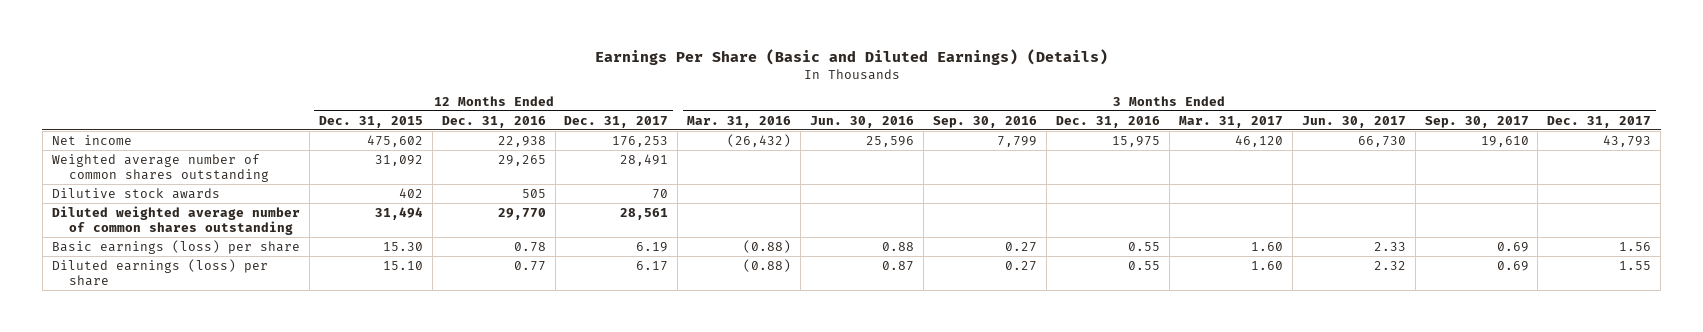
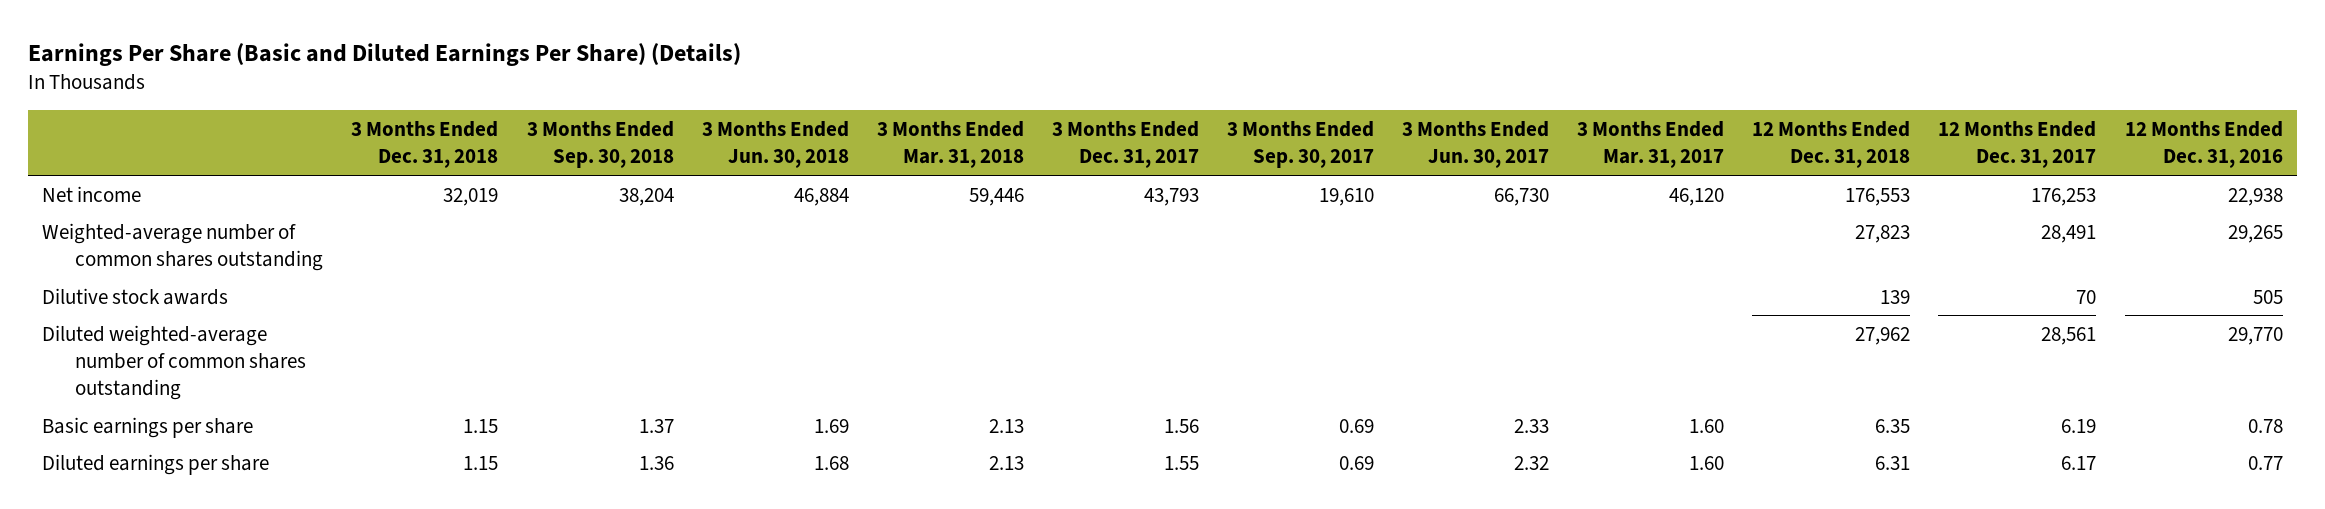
- Earnings Per Share (Basic and Diluted Earnings) (Details)
+ Earnings Per Share (Basic and Diluted Earnings Per Share) (Details)
- | 12 Months Ended Dec. 31, 2015 | 12 Months Ended Dec. 31, 2016 | 12 Months Ended Dec. 31, 2017 | 3 Months Ended Mar. 31, 2016 | 3 Months Ended Jun. 30, 2016 | 3 Months Ended Sep. 30, 2016 | 3 Months Ended Dec. 31, 2016 | 3 Months Ended Mar. 31, 2017 | 3 Months Ended Jun. 30, 2017 | 3 Months Ended Sep. 30, 2017 | 3 Months Ended Dec. 31, 2017
+ | 3 Months Ended Dec. 31, 2018 | 3 Months Ended Sep. 30, 2018 | 3 Months Ended Jun. 30, 2018 | 3 Months Ended Mar. 31, 2018 | 3 Months Ended Dec. 31, 2017 | 3 Months Ended Sep. 30, 2017 | 3 Months Ended Jun. 30, 2017 | 3 Months Ended Mar. 31, 2017 | 12 Months Ended Dec. 31, 2018 | 12 Months Ended Dec. 31, 2017 | 12 Months Ended Dec. 31, 2016
- Weighted average number of common shares outstanding | 31,092 | 29,265 | 28,491 | | | | | | | |
+ Weighted-average number of common shares outstanding | | | | | | | | | 27,823 | 28,491 | 29,265
- Diluted weighted average number of common shares outstanding | 31,494 | 29,770 | 28,561 | | | | | | | |
- Basic earnings (loss) per share | 15.30 | 0.78 | 6.19 | (0.88) | 0.88 | 0.27 | 0.55 | 1.60 | 2.33 | 0.69 | 1.56
- Diluted earnings (loss) per share | 15.10 | 0.77 | 6.17 | (0.88) | 0.87 | 0.27 | 0.55 | 1.60 | 2.32 | 0.69 | 1.55
+ Diluted weighted-average number of common shares outstanding | | | | | | | | | 27,962 | 28,561 | 29,770
+ Basic earnings per share | 1.15 | 1.37 | 1.69 | 2.13 | 1.56 | 0.69 | 2.33 | 1.60 | 6.35 | 6.19 | 0.78
+ Diluted earnings per share | 1.15 | 1.36 | 1.68 | 2.13 | 1.55 | 0.69 | 2.32 | 1.60 | 6.31 | 6.17 | 0.77

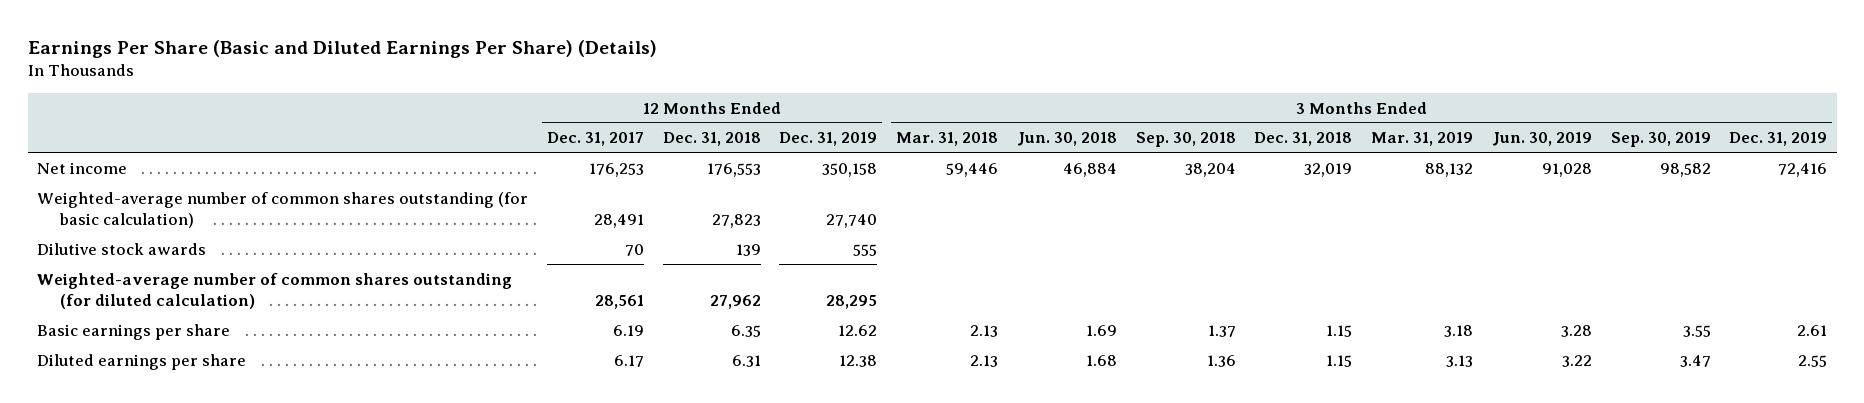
- | 3 Months Ended Dec. 31, 2018 | 3 Months Ended Sep. 30, 2018 | 3 Months Ended Jun. 30, 2018 | 3 Months Ended Mar. 31, 2018 | 3 Months Ended Dec. 31, 2017 | 3 Months Ended Sep. 30, 2017 | 3 Months Ended Jun. 30, 2017 | 3 Months Ended Mar. 31, 2017 | 12 Months Ended Dec. 31, 2018 | 12 Months Ended Dec. 31, 2017 | 12 Months Ended Dec. 31, 2016
+ | 12 Months Ended Dec. 31, 2017 | 12 Months Ended Dec. 31, 2018 | 12 Months Ended Dec. 31, 2019 | 3 Months Ended Mar. 31, 2018 | 3 Months Ended Jun. 30, 2018 | 3 Months Ended Sep. 30, 2018 | 3 Months Ended Dec. 31, 2018 | 3 Months Ended Mar. 31, 2019 | 3 Months Ended Jun. 30, 2019 | 3 Months Ended Sep. 30, 2019 | 3 Months Ended Dec. 31, 2019
- Weighted-average number of common shares outstanding | | | | | | | | | 27,823 | 28,491 | 29,265
+ Weighted-average number of common shares outstanding (for basic calculation) | 28,491 | 27,823 | 27,740 | | | | | | | |
- Diluted weighted-average number of common shares outstanding | | | | | | | | | 27,962 | 28,561 | 29,770
+ Weighted-average number of common shares outstanding (for diluted calculation) | 28,561 | 27,962 | 28,295 | | | | | | | |

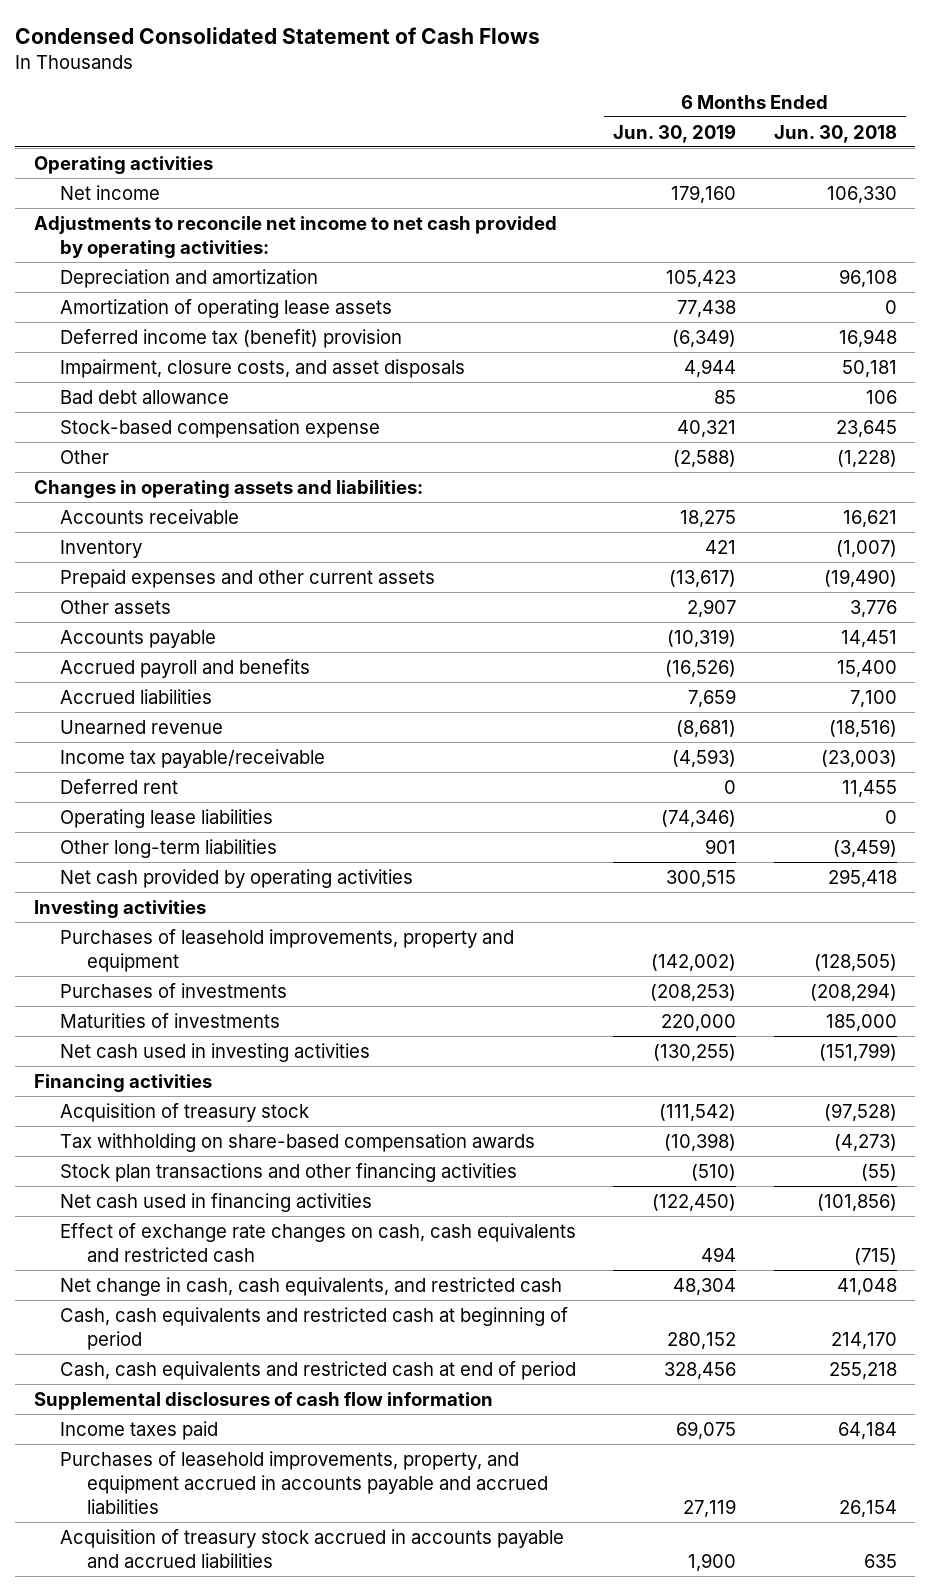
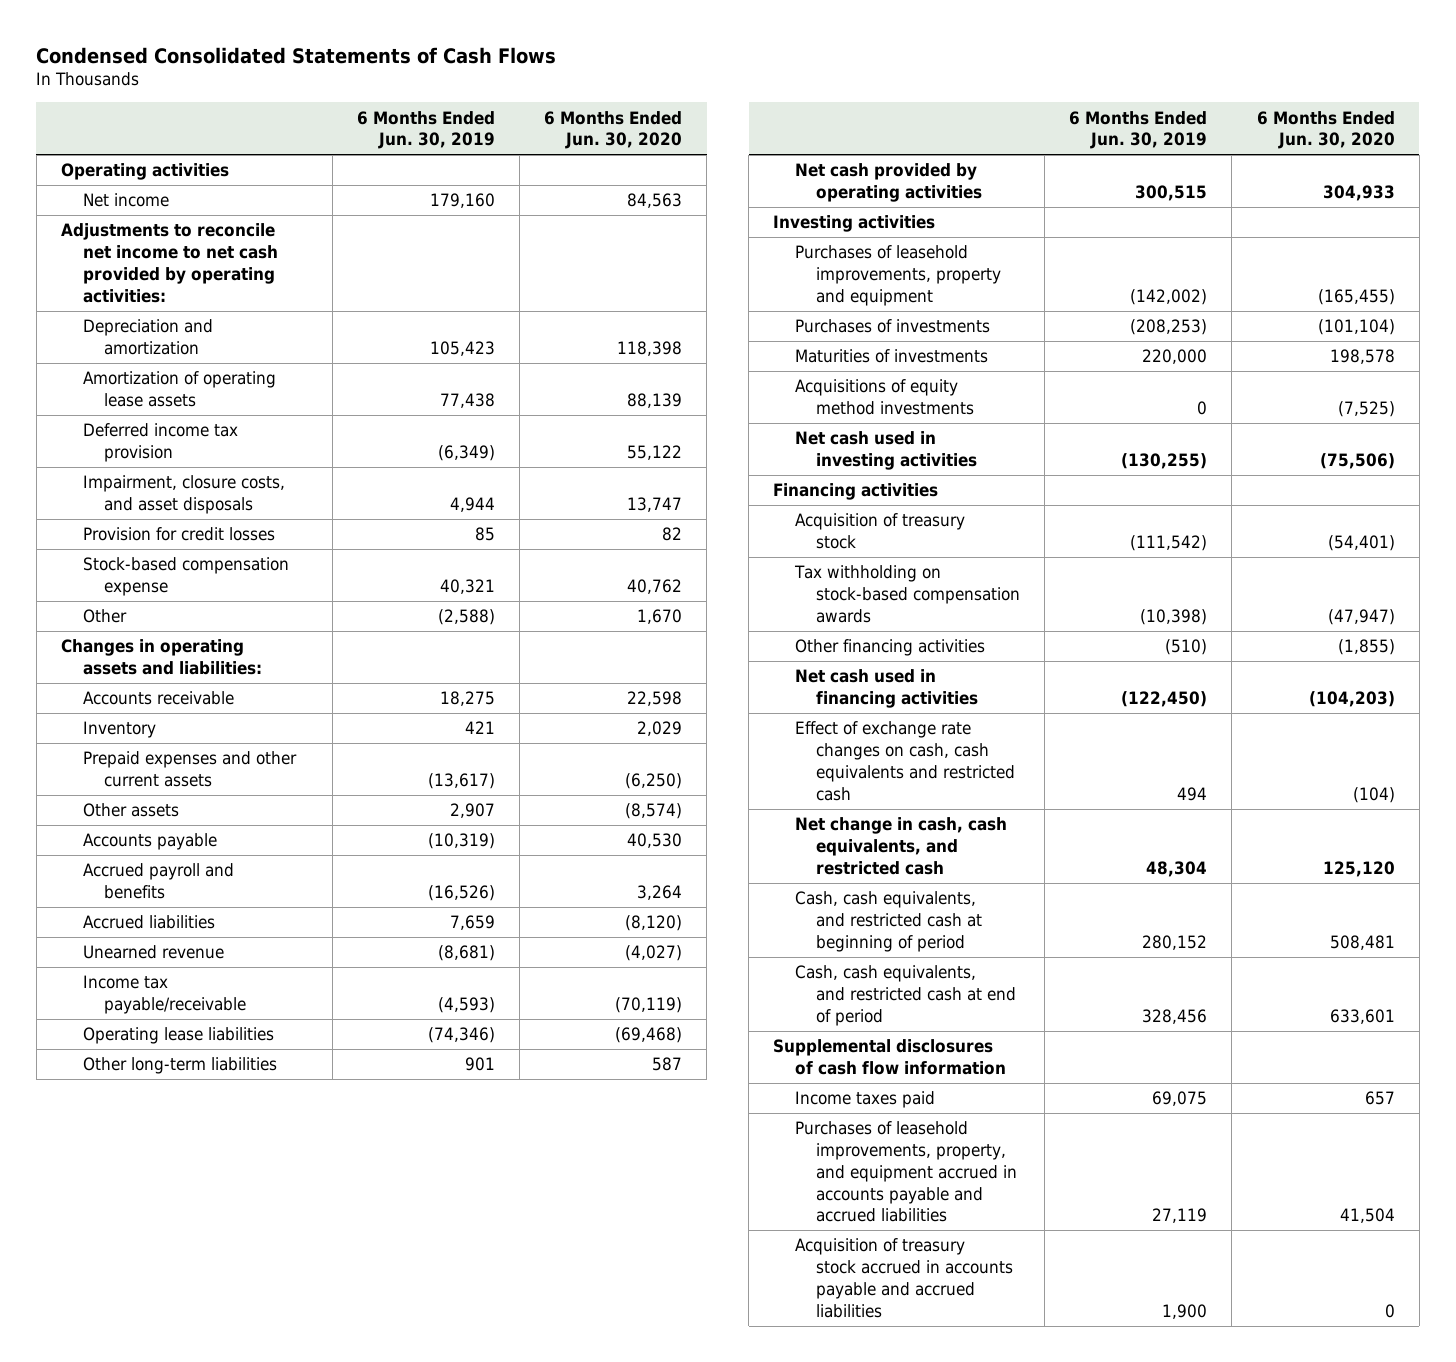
- Condensed Consolidated Statement of Cash Flows
+ Condensed Consolidated Statements of Cash Flows
- | 6 Months Ended Jun. 30, 2019 | 6 Months Ended Jun. 30, 2018
+ | 6 Months Ended Jun. 30, 2019 | 6 Months Ended Jun. 30, 2020
- Deferred income tax (benefit) provision | (6,349) | 16,948
+ Deferred income tax provision | (6,349) | 55,122
- Bad debt allowance | 85 | 106
+ Provision for credit losses | 85 | 82
- Deferred rent | 0 | 11,455
+ Acquisitions of equity method investments | 0 | (7,525)
- Tax withholding on share-based compensation awards | (10,398) | (4,273)
- Stock plan transactions and other financing activities | (510) | (55)
+ Tax withholding on stock-based compensation awards | (10,398) | (47,947)
+ Other financing activities | (510) | (1,855)
- Cash, cash equivalents and restricted cash at beginning of period | 280,152 | 214,170
- Cash, cash equivalents and restricted cash at end of period | 328,456 | 255,218
+ Cash, cash equivalents, and restricted cash at beginning of period | 280,152 | 508,481
+ Cash, cash equivalents, and restricted cash at end of period | 328,456 | 633,601

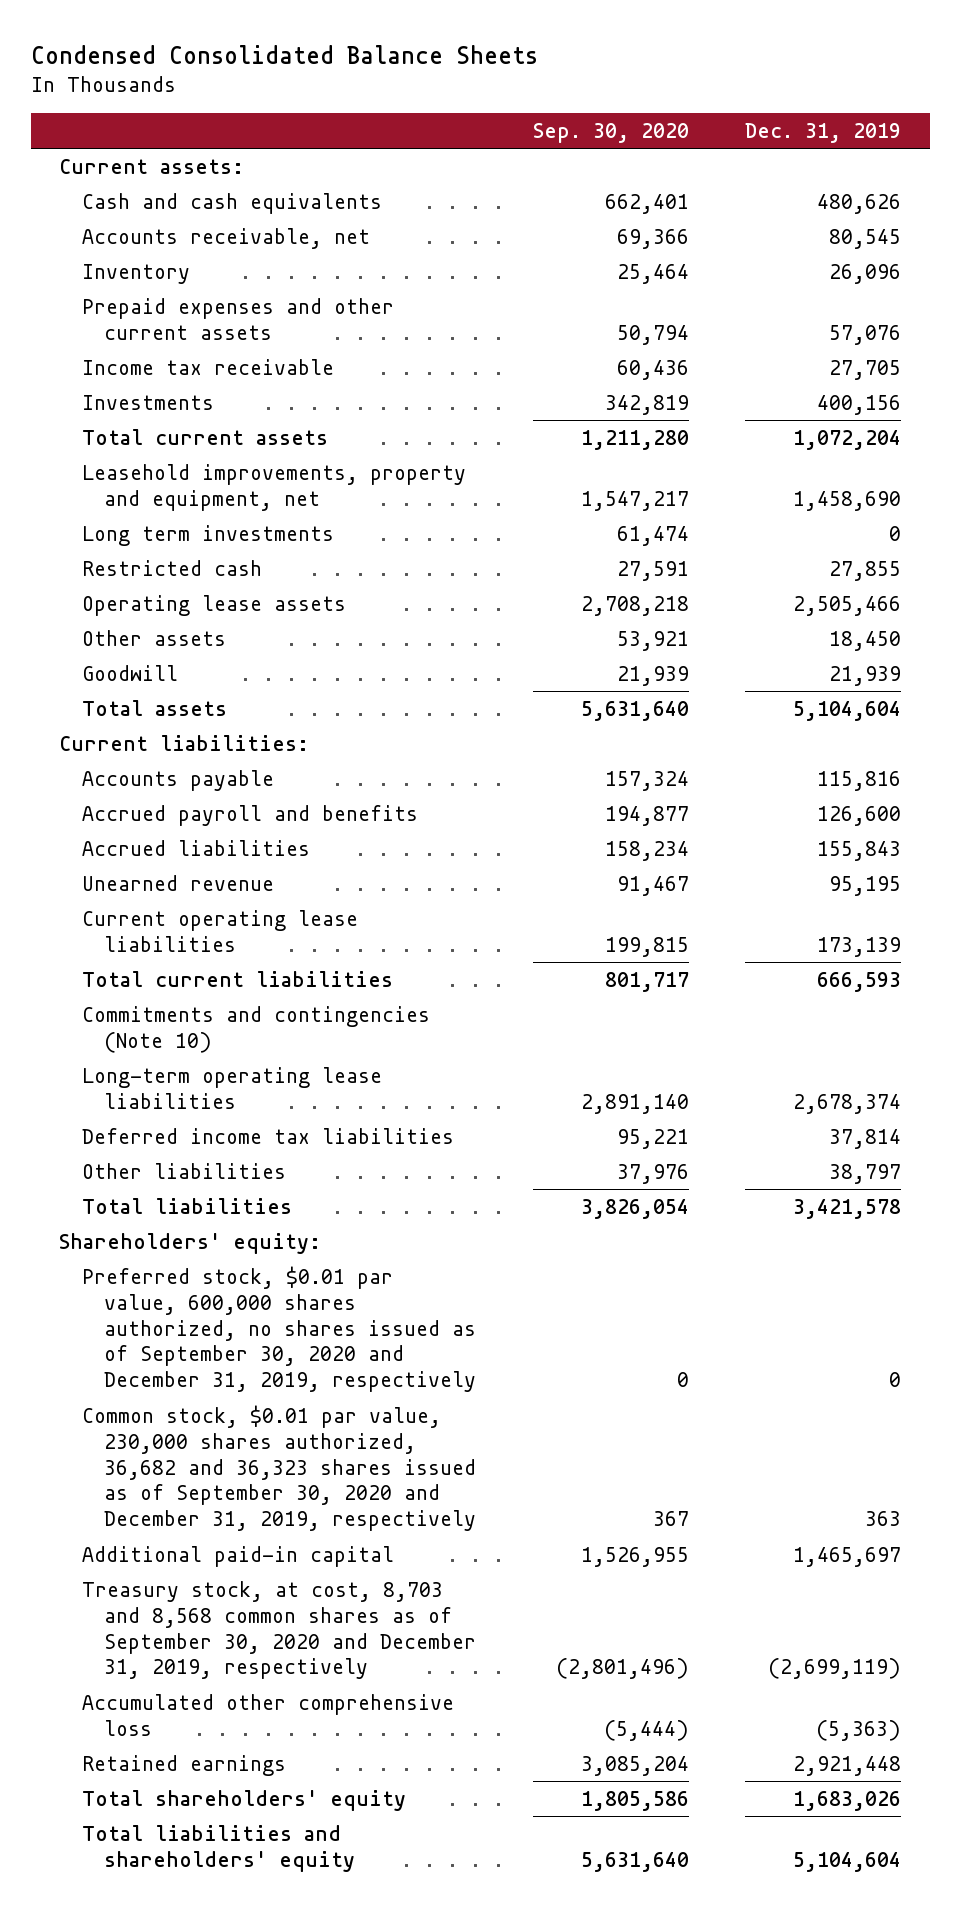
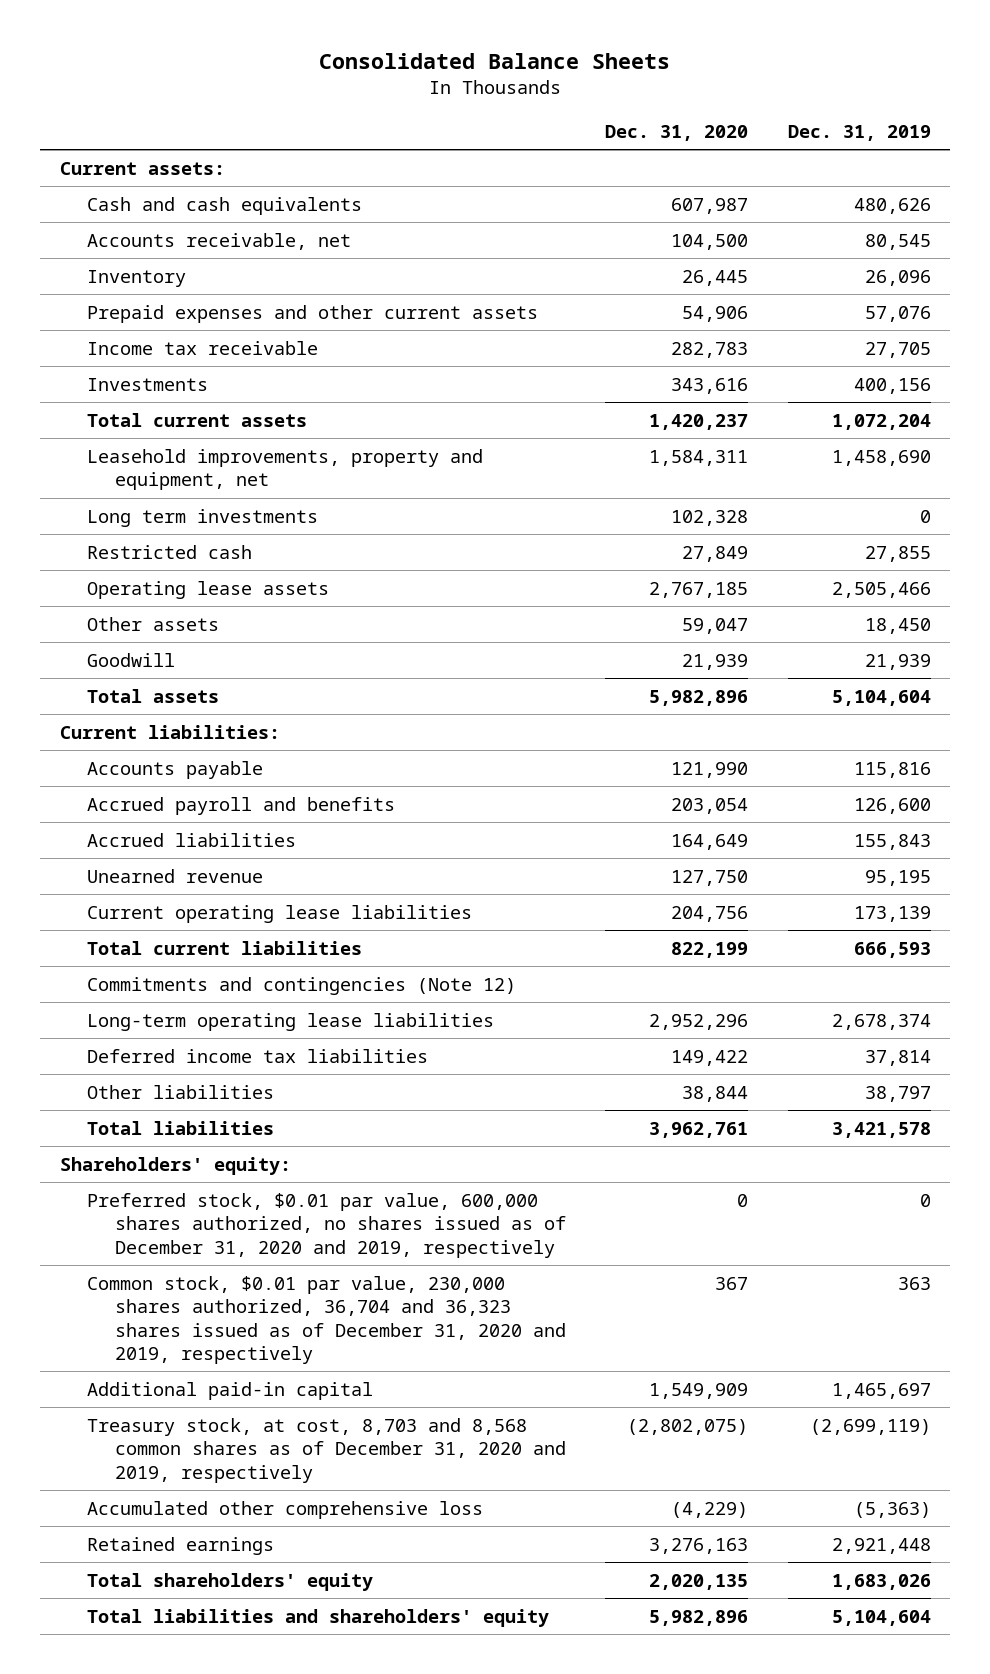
- Condensed Consolidated Balance Sheets
+ Consolidated Balance Sheets
- | Sep. 30, 2020 | Dec. 31, 2019
+ | Dec. 31, 2020 | Dec. 31, 2019
- Commitments and contingencies (Note 10)
+ Commitments and contingencies (Note 12)
- Preferred stock, $0.01 par value, 600,000 shares authorized, no shares issued as of September 30, 2020 and December 31, 2019, respectively | 0 | 0
- Common stock, $0.01 par value, 230,000 shares authorized, 36,682 and 36,323 shares issued as of September 30, 2020 and December 31, 2019, respectively | 367 | 363
+ Preferred stock, $0.01 par value, 600,000 shares authorized, no shares issued as of December 31, 2020 and 2019, respectively | 0 | 0
+ Common stock, $0.01 par value, 230,000 shares authorized, 36,704 and 36,323 shares issued as of December 31, 2020 and 2019, respectively | 367 | 363
- Treasury stock, at cost, 8,703 and 8,568 common shares as of September 30, 2020 and December 31, 2019, respectively | (2,801,496) | (2,699,119)
+ Treasury stock, at cost, 8,703 and 8,568 common shares as of December 31, 2020 and 2019, respectively | (2,802,075) | (2,699,119)

